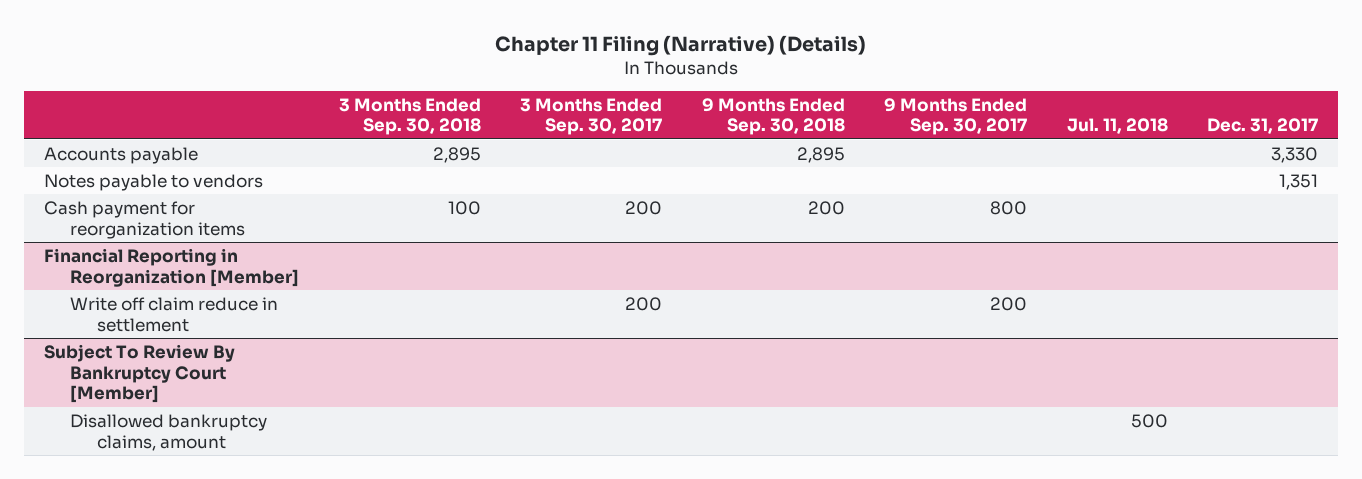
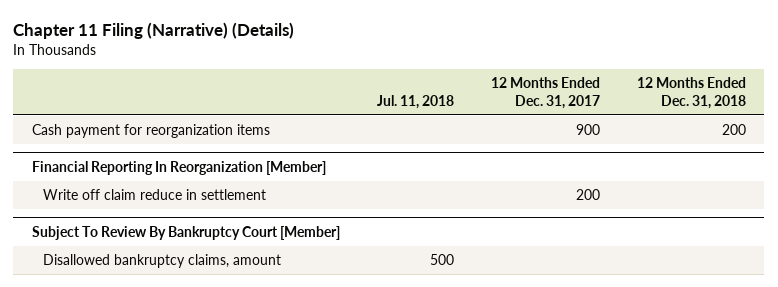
- | 3 Months Ended Sep. 30, 2018 | 3 Months Ended Sep. 30, 2017 | 9 Months Ended Sep. 30, 2018 | 9 Months Ended Sep. 30, 2017 | Jul. 11, 2018 | Dec. 31, 2017
+ | Jul. 11, 2018 | 12 Months Ended Dec. 31, 2017 | 12 Months Ended Dec. 31, 2018
- Accounts payable | 2,895 | | 2,895 | | | 3,330
- Notes payable to vendors | | | | | | 1,351
- Financial Reporting in Reorganization [Member]
+ Financial Reporting In Reorganization [Member]

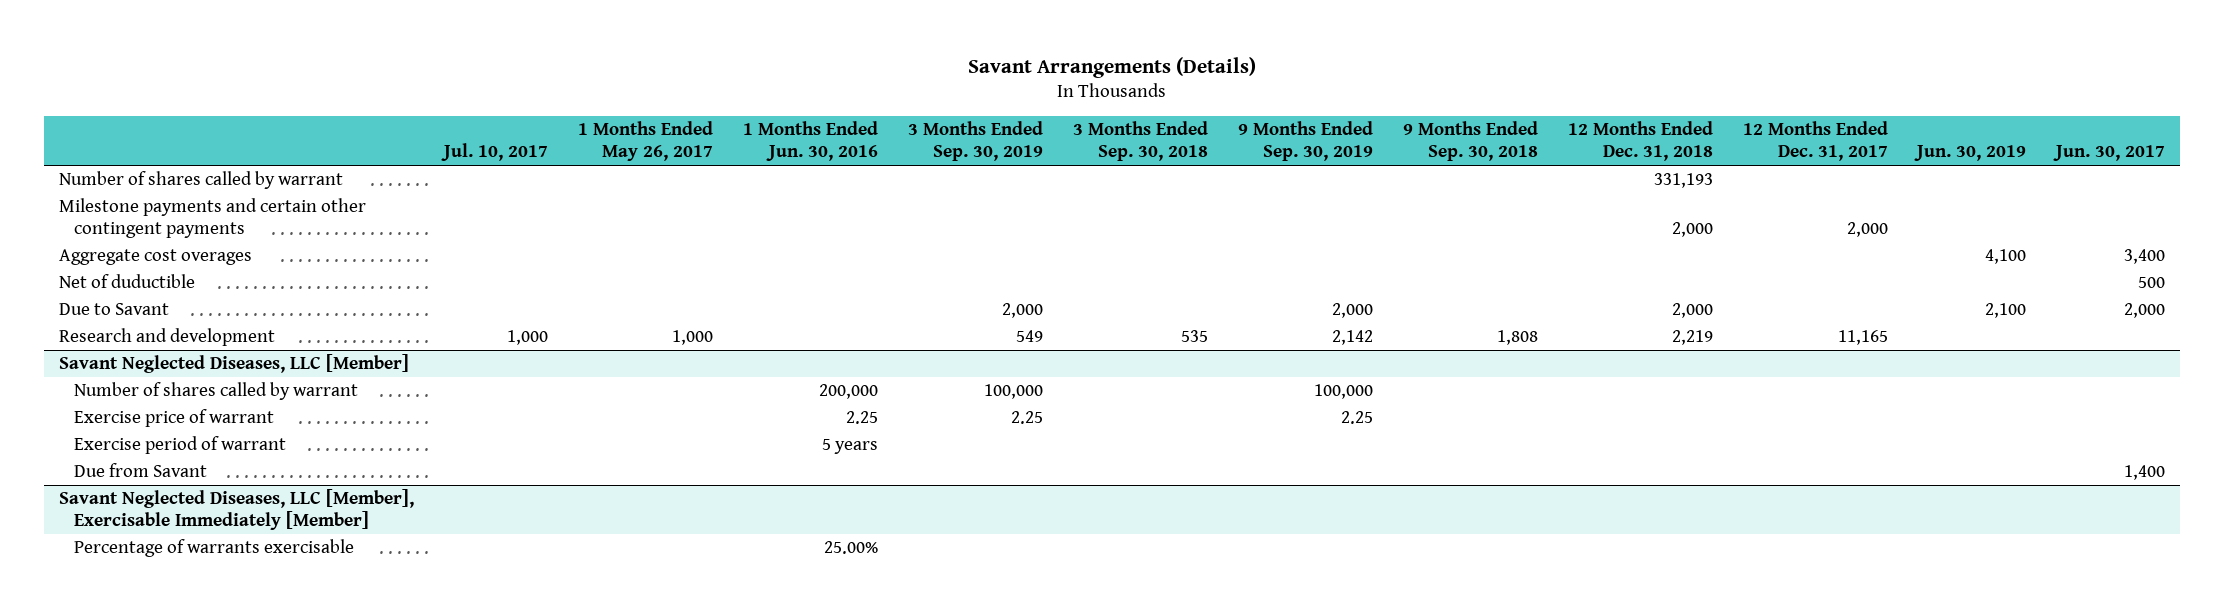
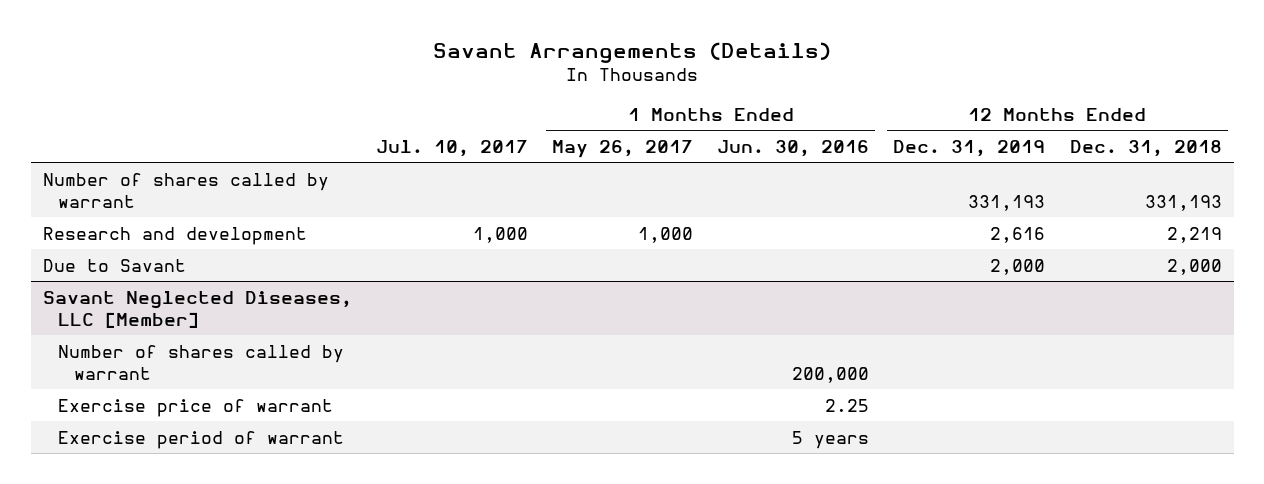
- | Jul. 10, 2017 | 1 Months Ended May 26, 2017 | 1 Months Ended Jun. 30, 2016 | 3 Months Ended Sep. 30, 2019 | 3 Months Ended Sep. 30, 2018 | 9 Months Ended Sep. 30, 2019 | 9 Months Ended Sep. 30, 2018 | 12 Months Ended Dec. 31, 2018 | 12 Months Ended Dec. 31, 2017 | Jun. 30, 2019 | Jun. 30, 2017
+ | Jul. 10, 2017 | 1 Months Ended May 26, 2017 | 1 Months Ended Jun. 30, 2016 | 12 Months Ended Dec. 31, 2019 | 12 Months Ended Dec. 31, 2018
- Milestone payments and certain other contingent payments | | | | | | | | 2,000 | 2,000 | |
- Aggregate cost overages | | | | | | | | | | 4,100 | 3,400
- Net of duductible | | | | | | | | | | | 500
moved down: Due to Savant | | | | 2,000 | 2,000
@ Savant Neglected Diseases, LLC [Member]
- Due from Savant | | | | | | | | | | | 1,400
- Savant Neglected Diseases, LLC [Member], Exercisable Immediately [Member]
- Percentage of warrants exercisable | | | 25.00% | | | | | | | |

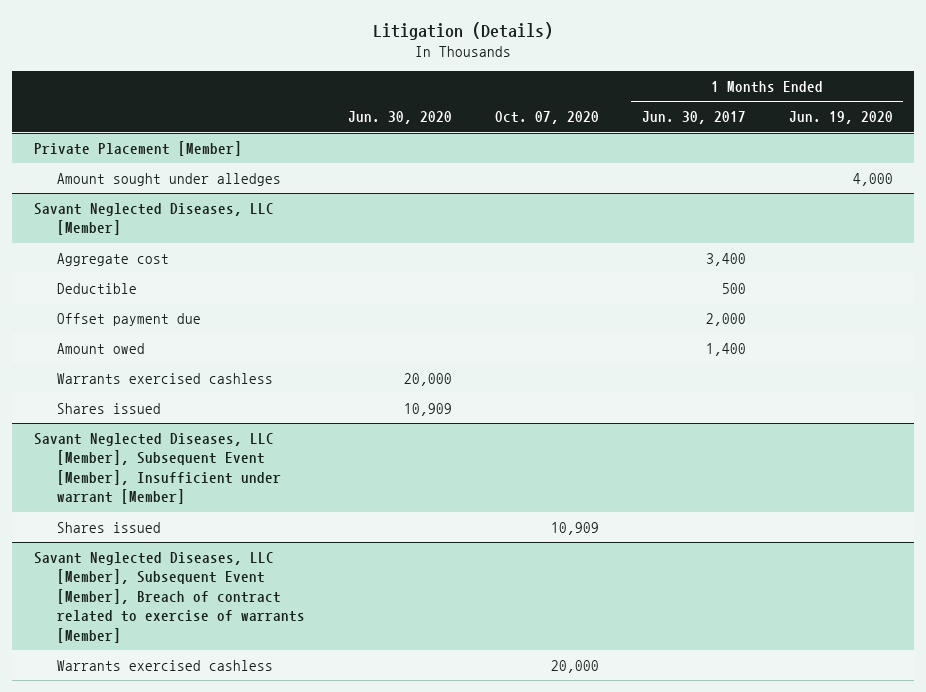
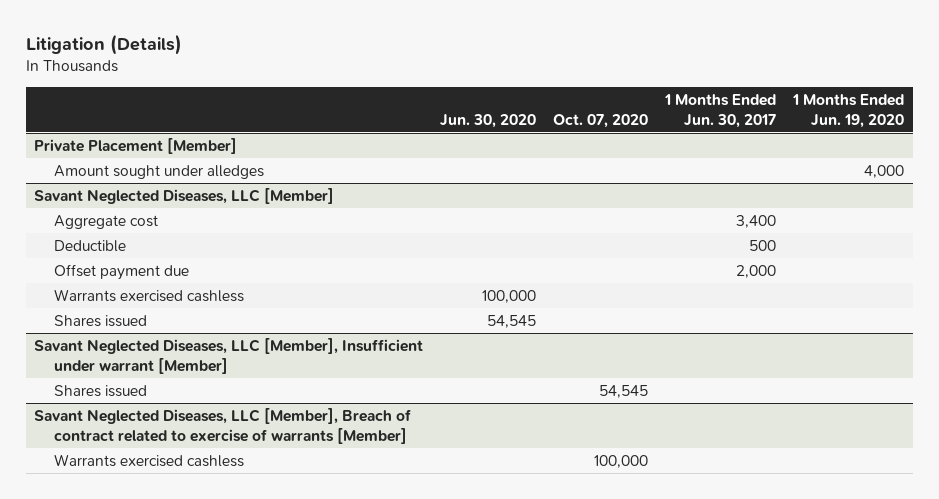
@ Savant Neglected Diseases, LLC [Member]
- Amount owed | | | 1,400 |
- Warrants exercised cashless | 20,000 | | |
- Shares issued | 10,909 | | |
- Savant Neglected Diseases, LLC [Member], Subsequent Event [Member], Insufficient under warrant [Member]
- Shares issued | | 10,909 | |
- Savant Neglected Diseases, LLC [Member], Subsequent Event [Member], Breach of contract related to exercise of warrants [Member]
- Warrants exercised cashless | | 20,000 | |
@ Savant Neglected Diseases, LLC [Member]
+ Warrants exercised cashless | 100,000 | | |
+ Shares issued | 54,545 | | |
+ Savant Neglected Diseases, LLC [Member], Insufficient under warrant [Member]
+ Shares issued | | 54,545 | |
+ Savant Neglected Diseases, LLC [Member], Breach of contract related to exercise of warrants [Member]
+ Warrants exercised cashless | | 100,000 | |

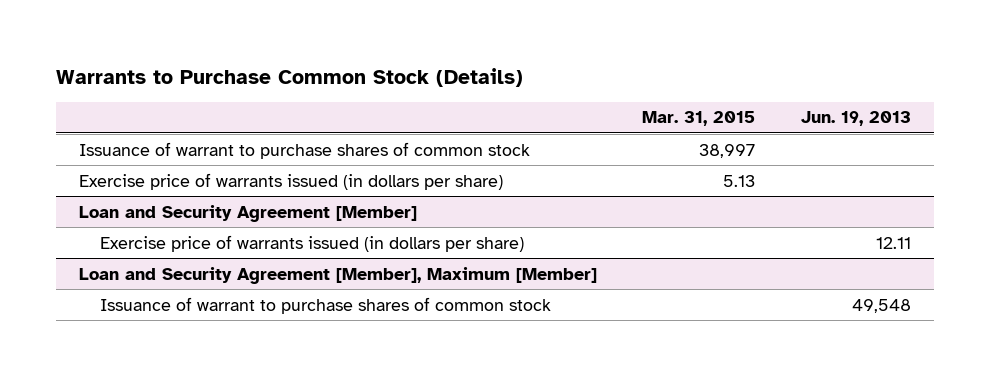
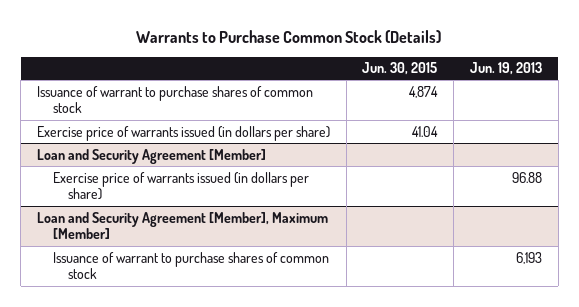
- | Mar. 31, 2015 | Jun. 19, 2013
+ | Jun. 30, 2015 | Jun. 19, 2013
@ Loan and Security Agreement [Member]
- Exercise price of warrants issued (in dollars per share) | | 12.11
+ Exercise price of warrants issued (in dollars per share) | | 96.88
@ Loan and Security Agreement [Member], Maximum [Member]
- Issuance of warrant to purchase shares of common stock | | 49,548
+ Issuance of warrant to purchase shares of common stock | | 6,193

